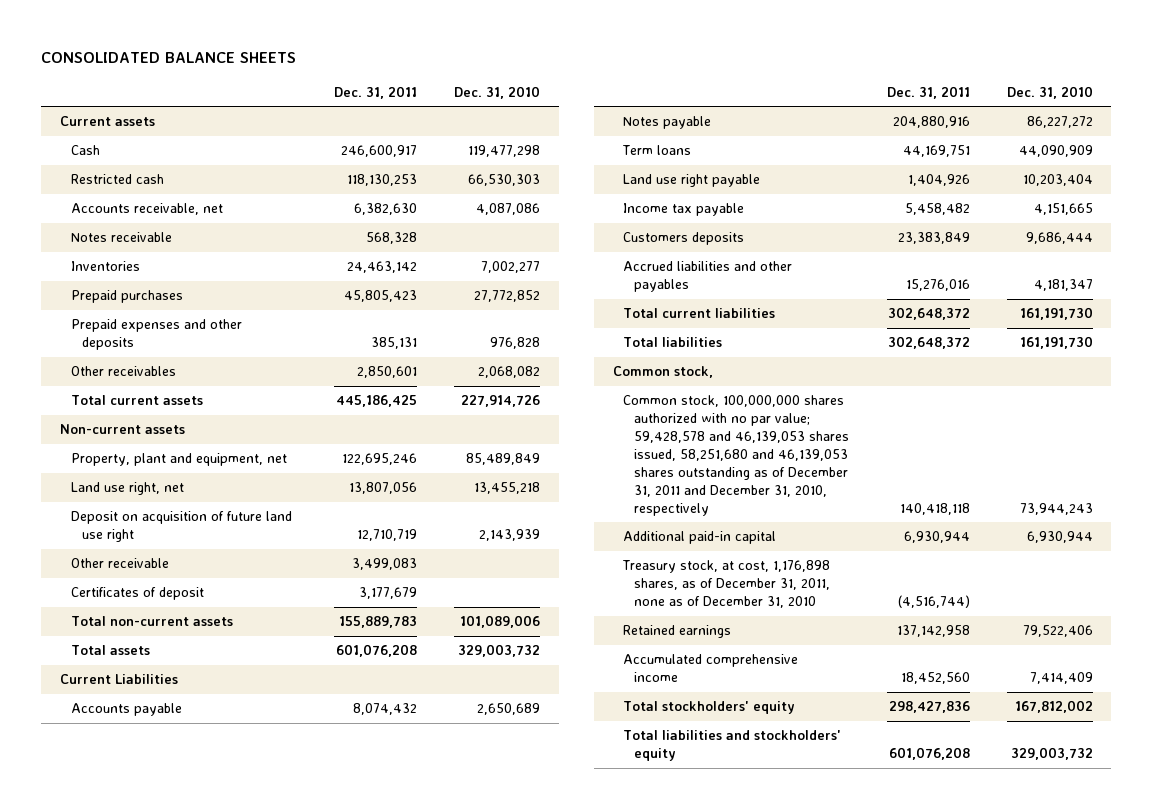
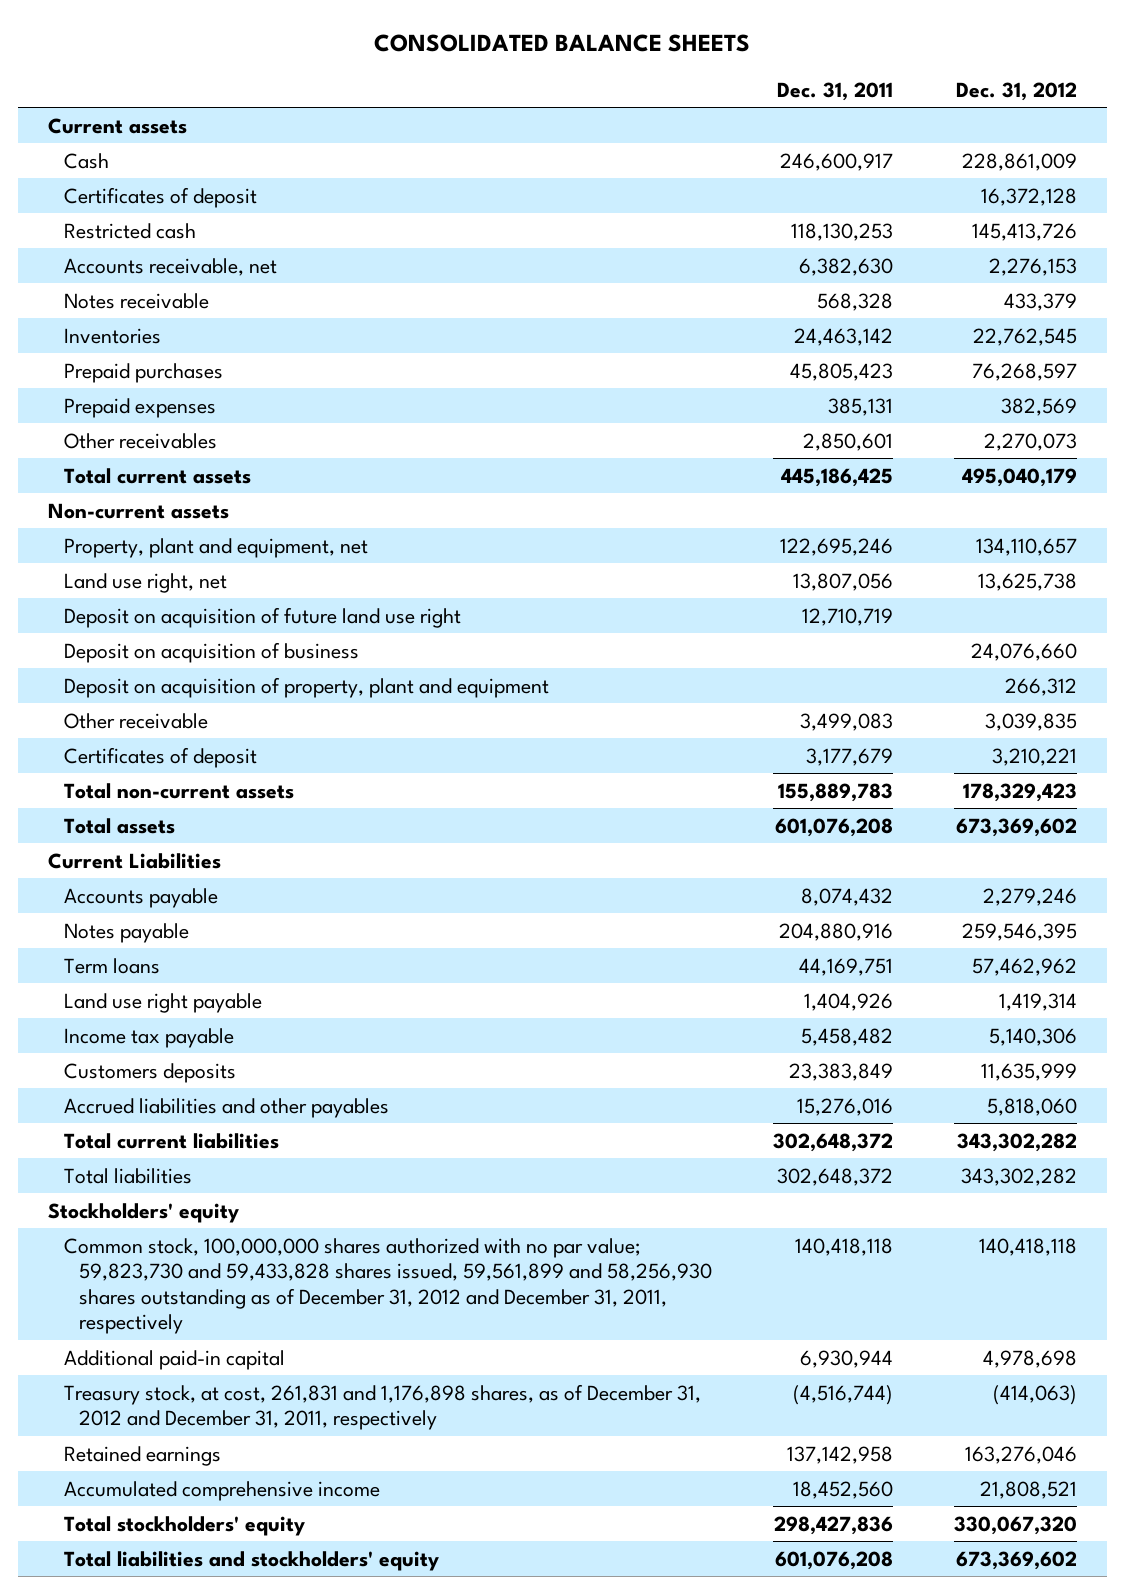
- | Dec. 31, 2011 | Dec. 31, 2010
+ | Dec. 31, 2011 | Dec. 31, 2012
+ Certificates of deposit | | 16,372,128
- Prepaid expenses and other deposits | 385,131 | 976,828
+ Prepaid expenses | 385,131 | 382,569
+ Deposit on acquisition of business | | 24,076,660
+ Deposit on acquisition of property, plant and equipment | | 266,312
- Common stock,
- Common stock, 100,000,000 shares authorized with no par value; 59,428,578 and 46,139,053 shares issued, 58,251,680 and 46,139,053 shares outstanding as of December 31, 2011 and December 31, 2010, respectively | 140,418,118 | 73,944,243
+ Stockholders' equity
+ Common stock, 100,000,000 shares authorized with no par value; 59,823,730 and 59,433,828 shares issued, 59,561,899 and 58,256,930 shares outstanding as of December 31, 2012 and December 31, 2011, respectively | 140,418,118 | 140,418,118
- Treasury stock, at cost, 1,176,898 shares, as of December 31, 2011, none as of December 31, 2010 | (4,516,744) |
+ Treasury stock, at cost, 261,831 and 1,176,898 shares, as of December 31, 2012 and December 31, 2011, respectively | (4,516,744) | (414,063)

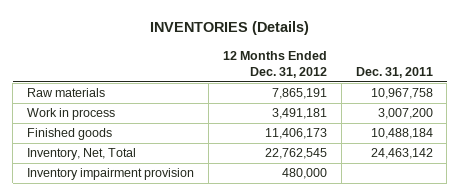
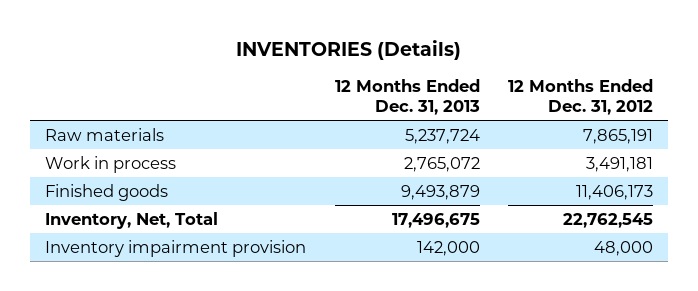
- | 12 Months Ended Dec. 31, 2012 | Dec. 31, 2011
+ | 12 Months Ended Dec. 31, 2013 | 12 Months Ended Dec. 31, 2012
- Inventory impairment provision | 480,000 |
+ Inventory impairment provision | 142,000 | 48,000

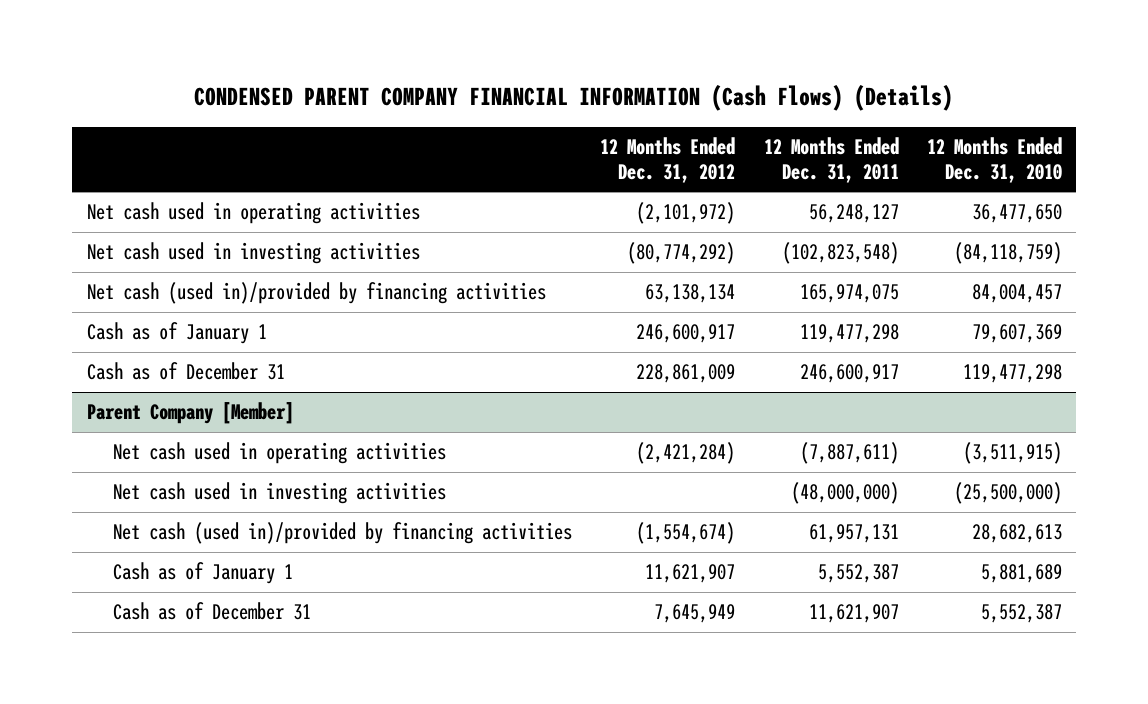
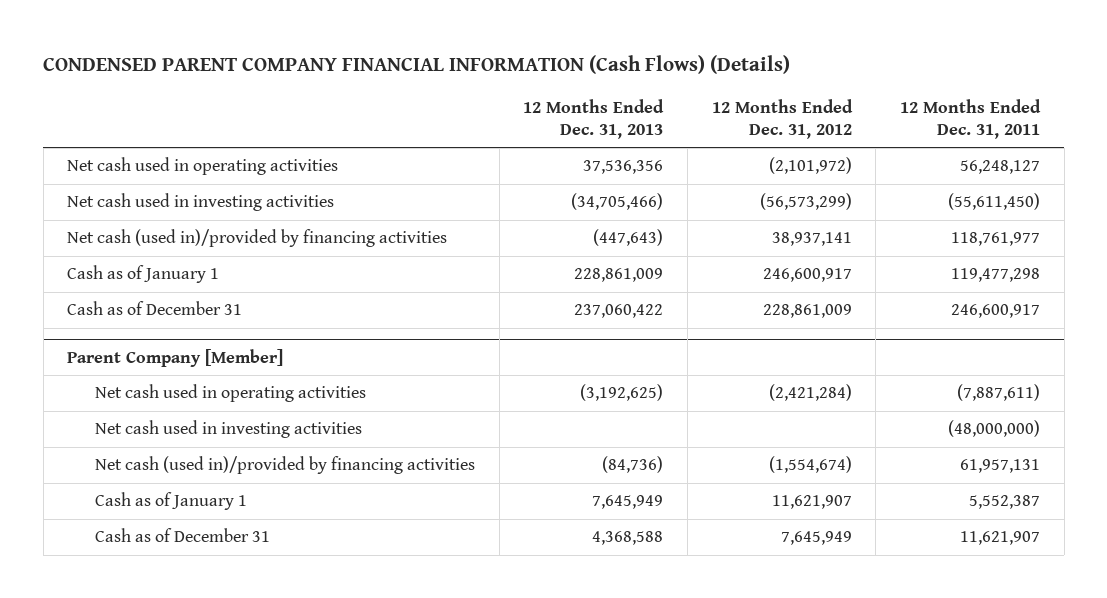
- | 12 Months Ended Dec. 31, 2012 | 12 Months Ended Dec. 31, 2011 | 12 Months Ended Dec. 31, 2010
+ | 12 Months Ended Dec. 31, 2013 | 12 Months Ended Dec. 31, 2012 | 12 Months Ended Dec. 31, 2011
- Net cash used in investing activities | (80,774,292) | (102,823,548) | (84,118,759)
- Net cash (used in)/provided by financing activities | 63,138,134 | 165,974,075 | 84,004,457
+ Net cash used in investing activities | (34,705,466) | (56,573,299) | (55,611,450)
+ Net cash (used in)/provided by financing activities | (447,643) | 38,937,141 | 118,761,977

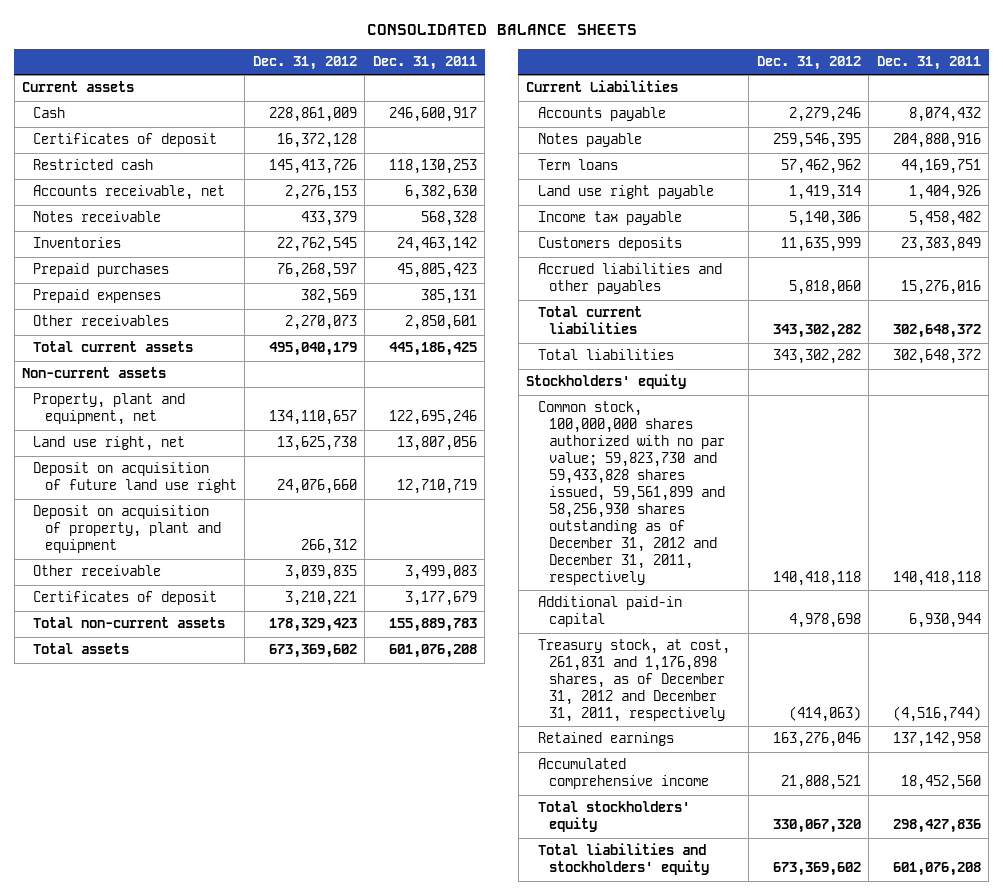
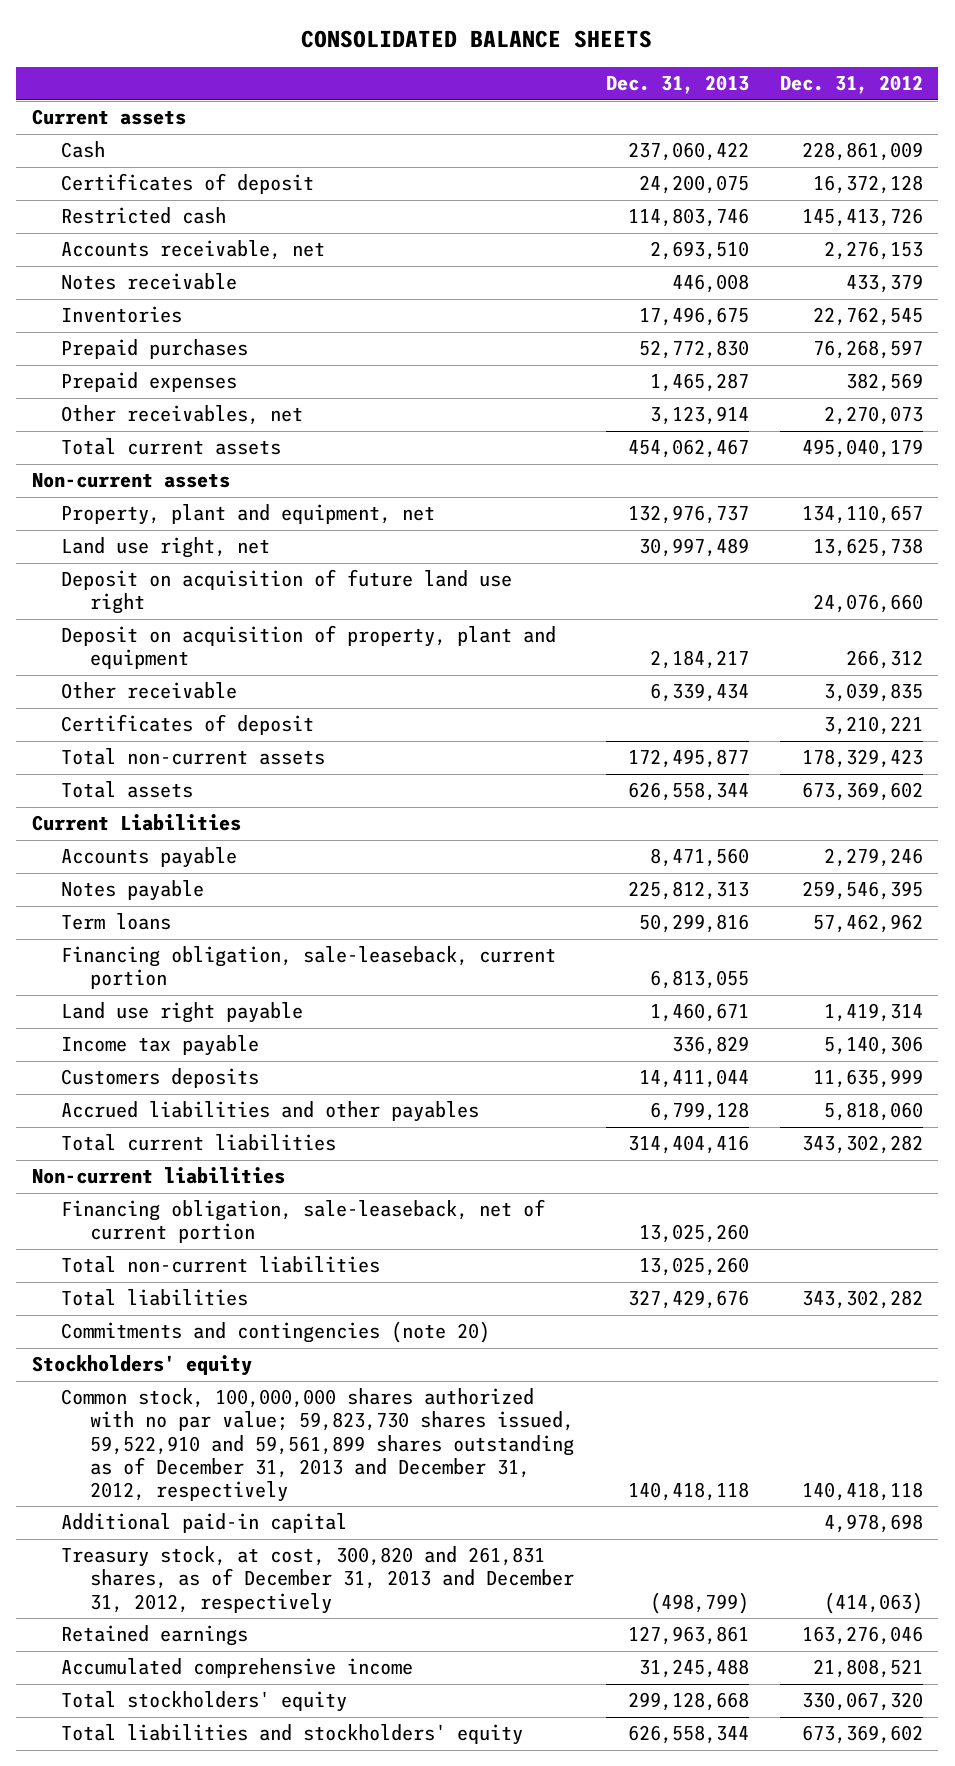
- | Dec. 31, 2012 | Dec. 31, 2011
+ | Dec. 31, 2013 | Dec. 31, 2012
- Other receivables | 2,270,073 | 2,850,601
+ Other receivables, net | 3,123,914 | 2,270,073
+ Financing obligation, sale-leaseback, current portion | 6,813,055 |
+ Non-current liabilities
+ Financing obligation, sale-leaseback, net of current portion | 13,025,260 |
+ Total non-current liabilities | 13,025,260 |
+ Commitments and contingencies (note 20)
- Common stock, 100,000,000 shares authorized with no par value; 59,823,730 and 59,433,828 shares issued, 59,561,899 and 58,256,930 shares outstanding as of December 31, 2012 and December 31, 2011, respectively | 140,418,118 | 140,418,118
+ Common stock, 100,000,000 shares authorized with no par value; 59,823,730 shares issued, 59,522,910 and 59,561,899 shares outstanding as of December 31, 2013 and December 31, 2012, respectively | 140,418,118 | 140,418,118
- Treasury stock, at cost, 261,831 and 1,176,898 shares, as of December 31, 2012 and December 31, 2011, respectively | (414,063) | (4,516,744)
+ Treasury stock, at cost, 300,820 and 261,831 shares, as of December 31, 2013 and December 31, 2012, respectively | (498,799) | (414,063)

